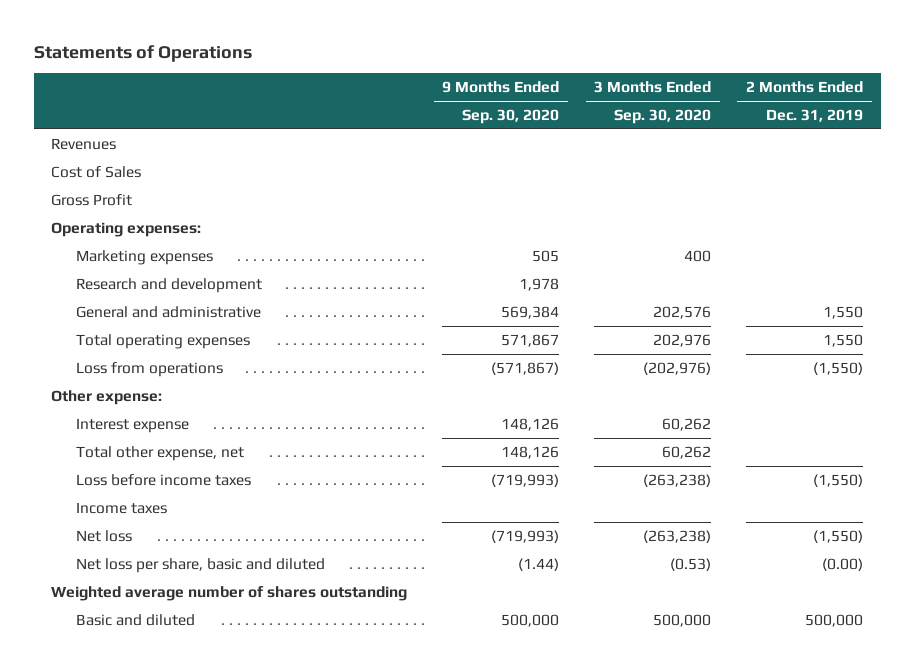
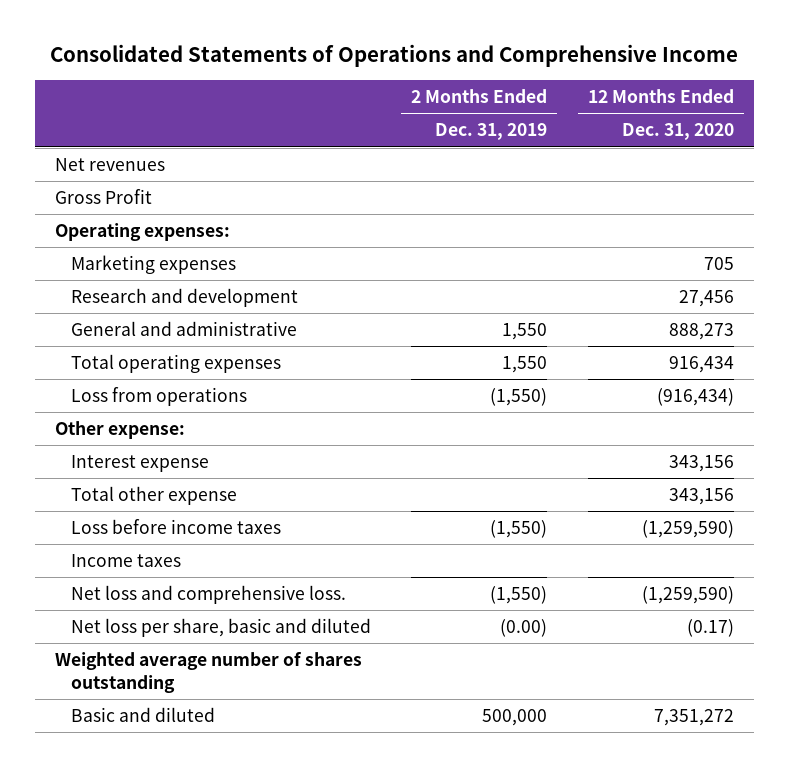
- Statements of Operations
+ Consolidated Statements of Operations and Comprehensive Income
- | 9 Months Ended Sep. 30, 2020 | 3 Months Ended Sep. 30, 2020 | 2 Months Ended Dec. 31, 2019
+ | 2 Months Ended Dec. 31, 2019 | 12 Months Ended Dec. 31, 2020
- Revenues
- Cost of Sales
+ Net revenues
- Total other expense, net | 148,126 | 60,262 |
+ Total other expense | | 343,156
- Net loss | (719,993) | (263,238) | (1,550)
+ Net loss and comprehensive loss. | (1,550) | (1,259,590)

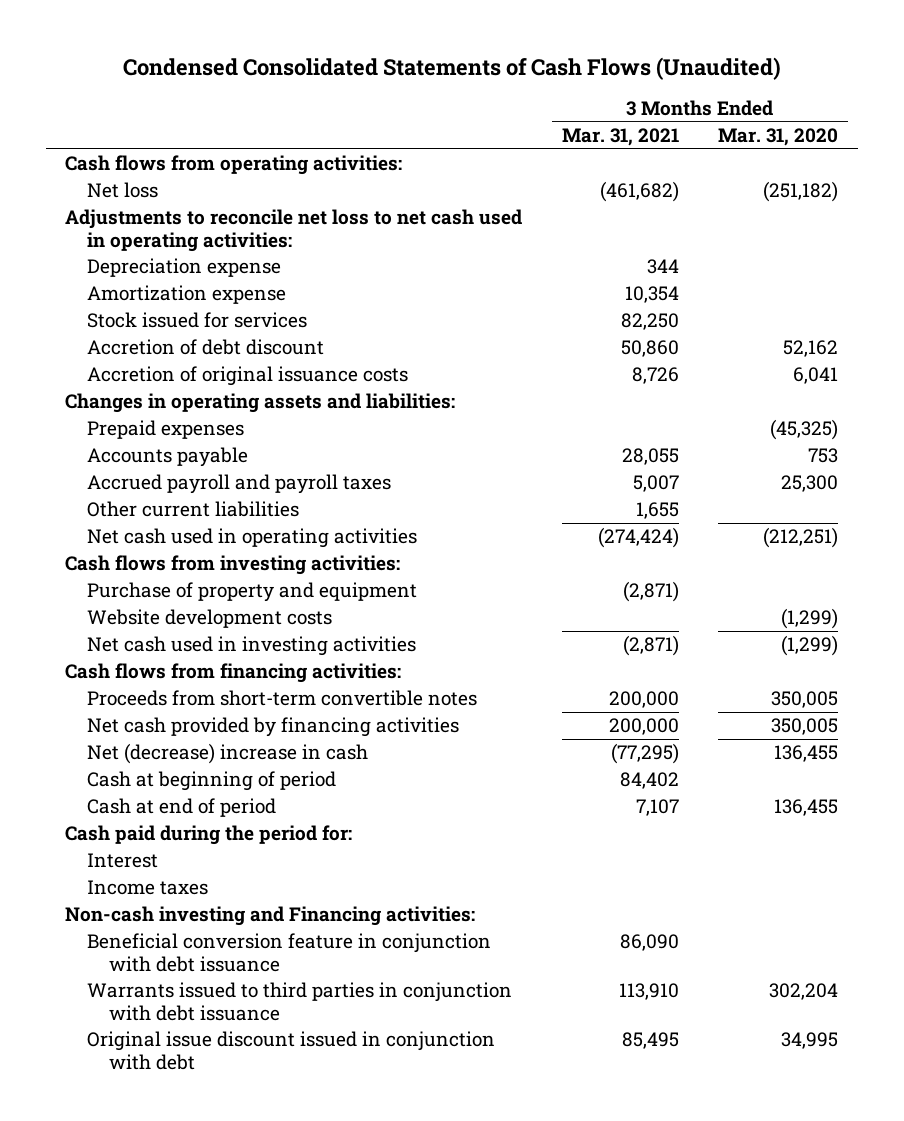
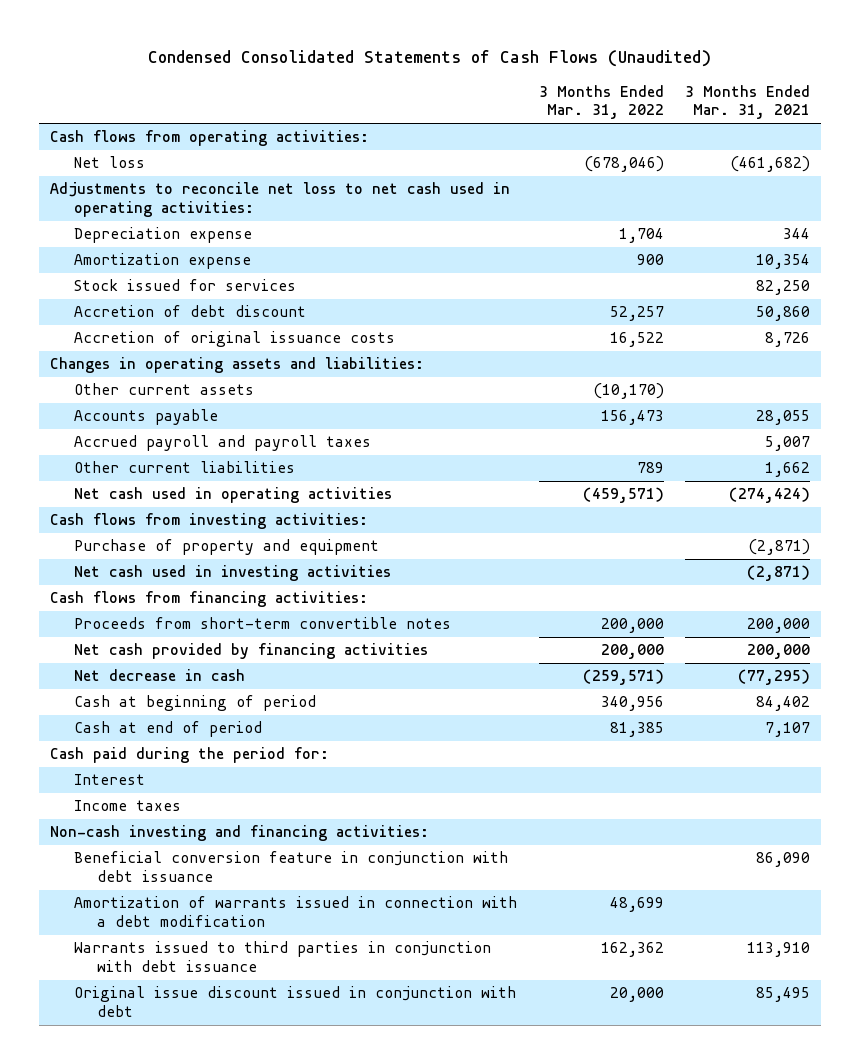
- | 3 Months Ended Mar. 31, 2021 | 3 Months Ended Mar. 31, 2020
+ | 3 Months Ended Mar. 31, 2022 | 3 Months Ended Mar. 31, 2021
- Prepaid expenses | | (45,325)
+ Other current assets | (10,170) |
- Other current liabilities | 1,655 |
+ Other current liabilities | 789 | 1,662
- Website development costs | | (1,299)
- Net (decrease) increase in cash | (77,295) | 136,455
+ Net decrease in cash | (259,571) | (77,295)
- Non-cash investing and Financing activities:
+ Non-cash investing and financing activities:
+ Amortization of warrants issued in connection with a debt modification | 48,699 |

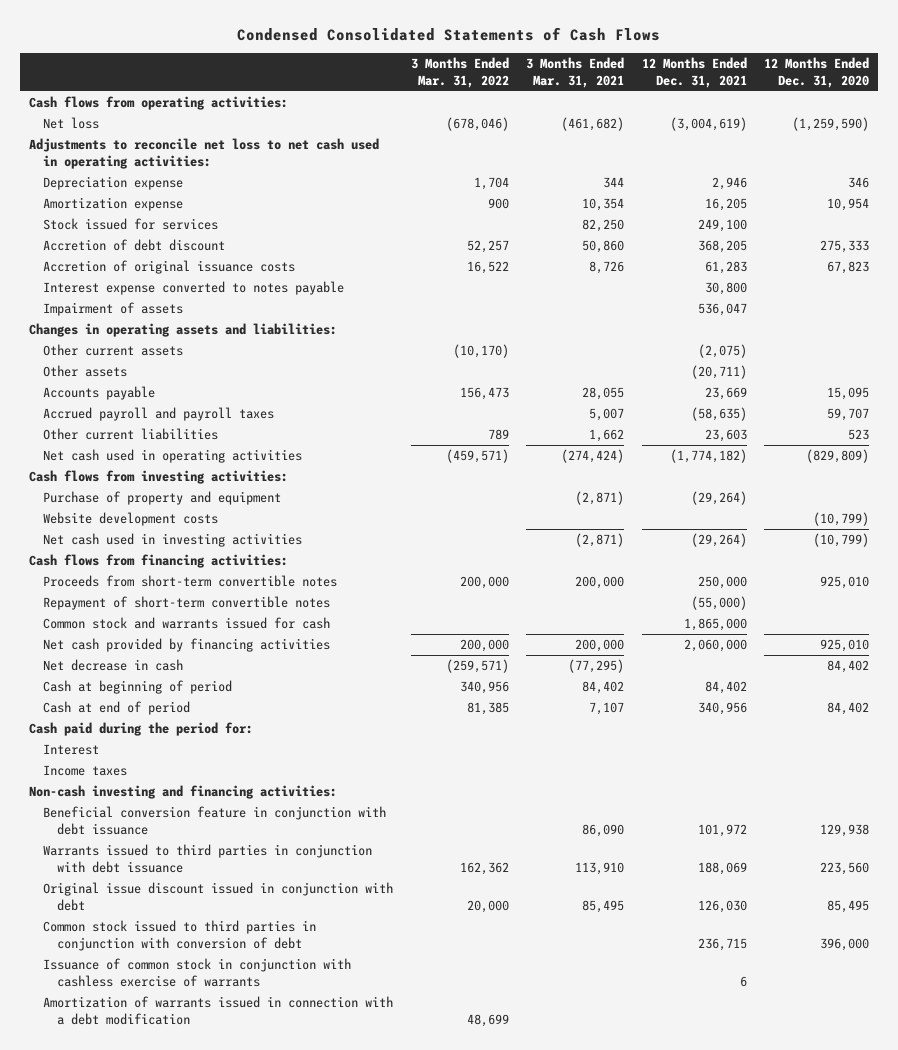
- Condensed Consolidated Statements of Cash Flows (Unaudited)
+ Condensed Consolidated Statements of Cash Flows
- | 3 Months Ended Mar. 31, 2022 | 3 Months Ended Mar. 31, 2021
+ | 3 Months Ended Mar. 31, 2022 | 3 Months Ended Mar. 31, 2021 | 12 Months Ended Dec. 31, 2021 | 12 Months Ended Dec. 31, 2020
+ Interest expense converted to notes payable | | | 30,800 |
+ Impairment of assets | | | 536,047 |
+ Other assets | | | (20,711) |
+ Website development costs | | | | (10,799)
+ Repayment of short-term convertible notes | | | (55,000) |
+ Common stock and warrants issued for cash | | | 1,865,000 |
+ Common stock issued to third parties in conjunction with conversion of debt | | | 236,715 | 396,000
+ Issuance of common stock in conjunction with cashless exercise of warrants | | | 6 |
moved down: Amortization of warrants issued in connection with a debt modification | 48,699 | | |

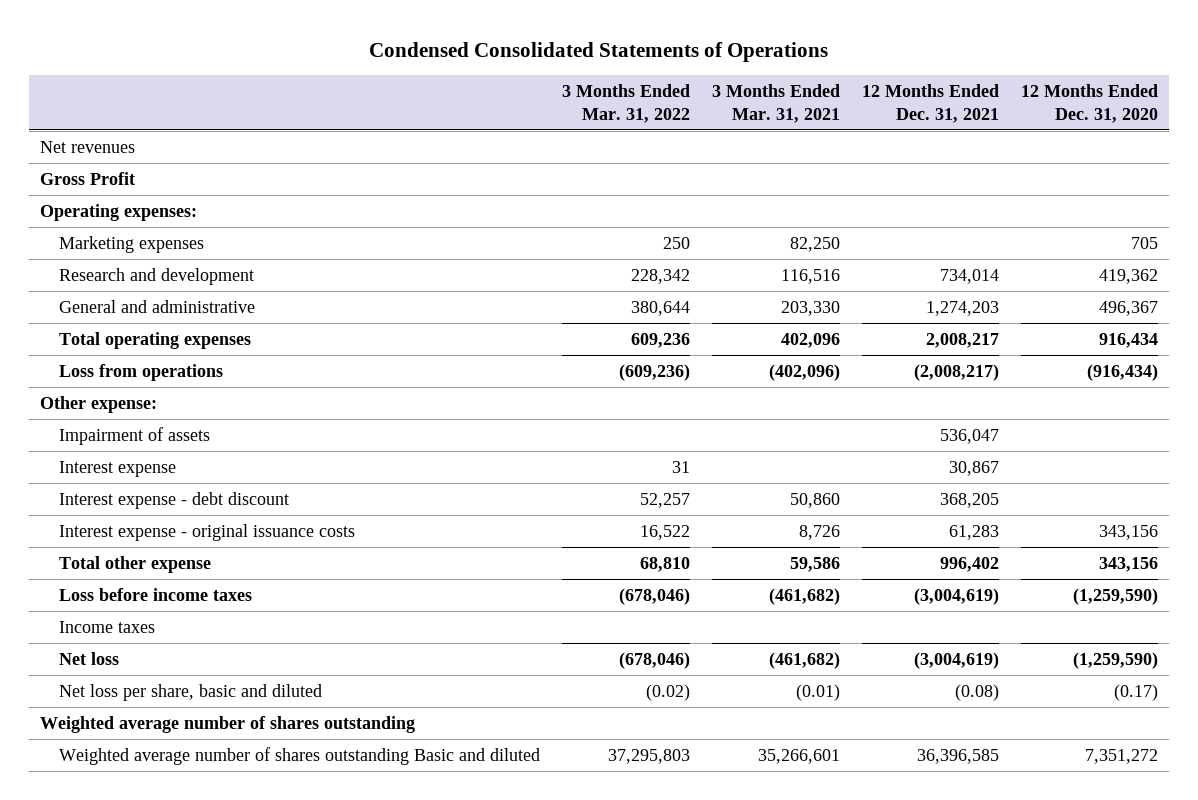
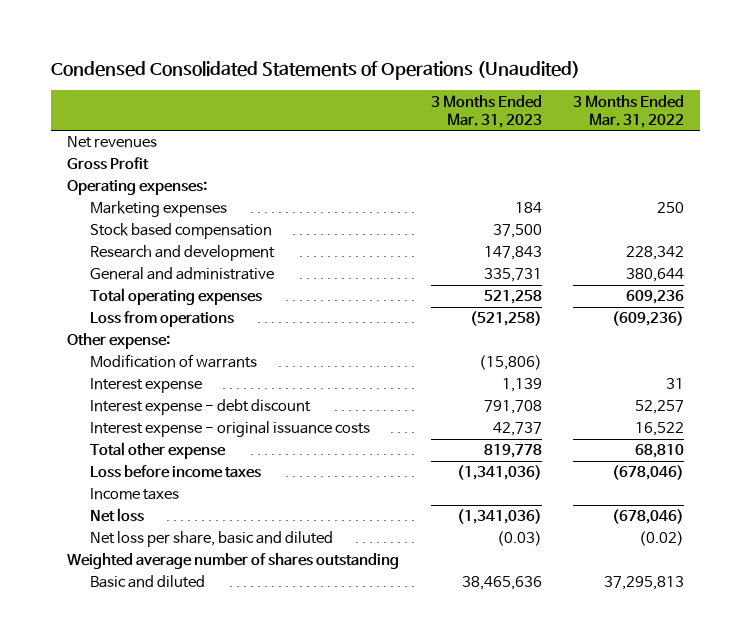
- Condensed Consolidated Statements of Operations
+ Condensed Consolidated Statements of Operations (Unaudited)
- | 3 Months Ended Mar. 31, 2022 | 3 Months Ended Mar. 31, 2021 | 12 Months Ended Dec. 31, 2021 | 12 Months Ended Dec. 31, 2020
+ | 3 Months Ended Mar. 31, 2023 | 3 Months Ended Mar. 31, 2022
+ Stock based compensation | 37,500 |
- Impairment of assets | | | 536,047 |
+ Modification of warrants | (15,806) |
- Weighted average number of shares outstanding Basic and diluted | 37,295,803 | 35,266,601 | 36,396,585 | 7,351,272
+ Basic and diluted | 38,465,636 | 37,295,813

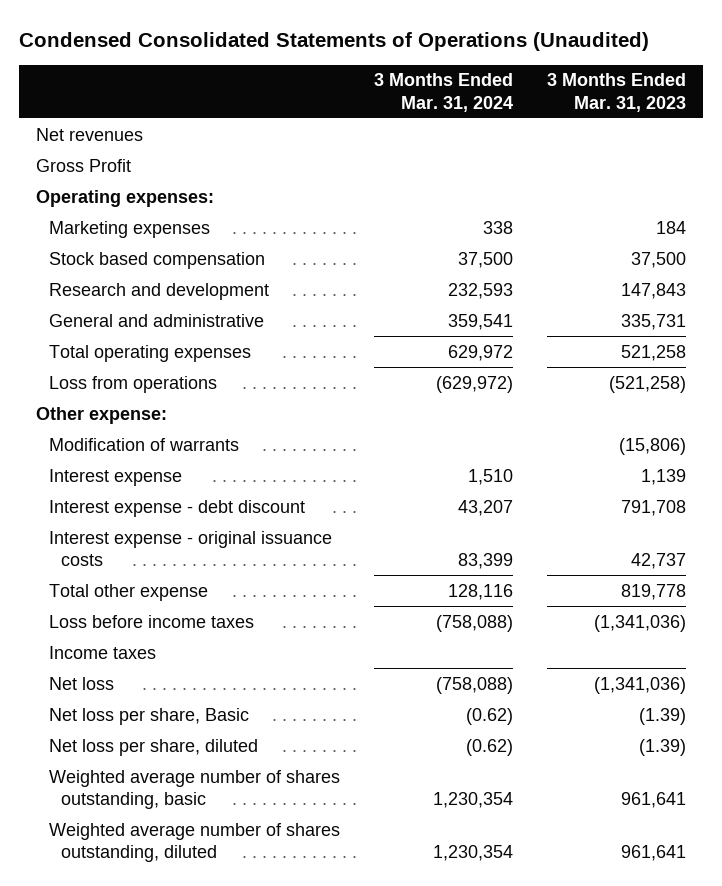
- | 3 Months Ended Mar. 31, 2023 | 3 Months Ended Mar. 31, 2022
+ | 3 Months Ended Mar. 31, 2024 | 3 Months Ended Mar. 31, 2023
- Net loss per share, basic and diluted | (0.03) | (0.02)
- Weighted average number of shares outstanding
- Basic and diluted | 38,465,636 | 37,295,813
+ Net loss per share, Basic | (0.62) | (1.39)
+ Net loss per share, diluted | (0.62) | (1.39)
+ Weighted average number of shares outstanding, basic | 1,230,354 | 961,641
+ Weighted average number of shares outstanding, diluted | 1,230,354 | 961,641

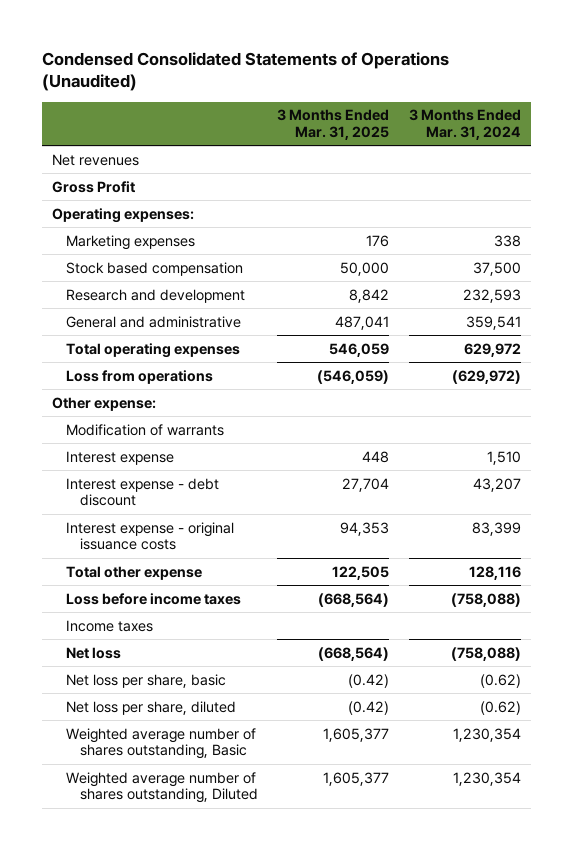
- | 3 Months Ended Mar. 31, 2024 | 3 Months Ended Mar. 31, 2023
+ | 3 Months Ended Mar. 31, 2025 | 3 Months Ended Mar. 31, 2024
- Net loss per share, Basic | (0.62) | (1.39)
+ Net loss per share, basic | (0.42) | (0.62)
- Weighted average number of shares outstanding, basic | 1,230,354 | 961,641
- Weighted average number of shares outstanding, diluted | 1,230,354 | 961,641
+ Weighted average number of shares outstanding, Basic | 1,605,377 | 1,230,354
+ Weighted average number of shares outstanding, Diluted | 1,605,377 | 1,230,354

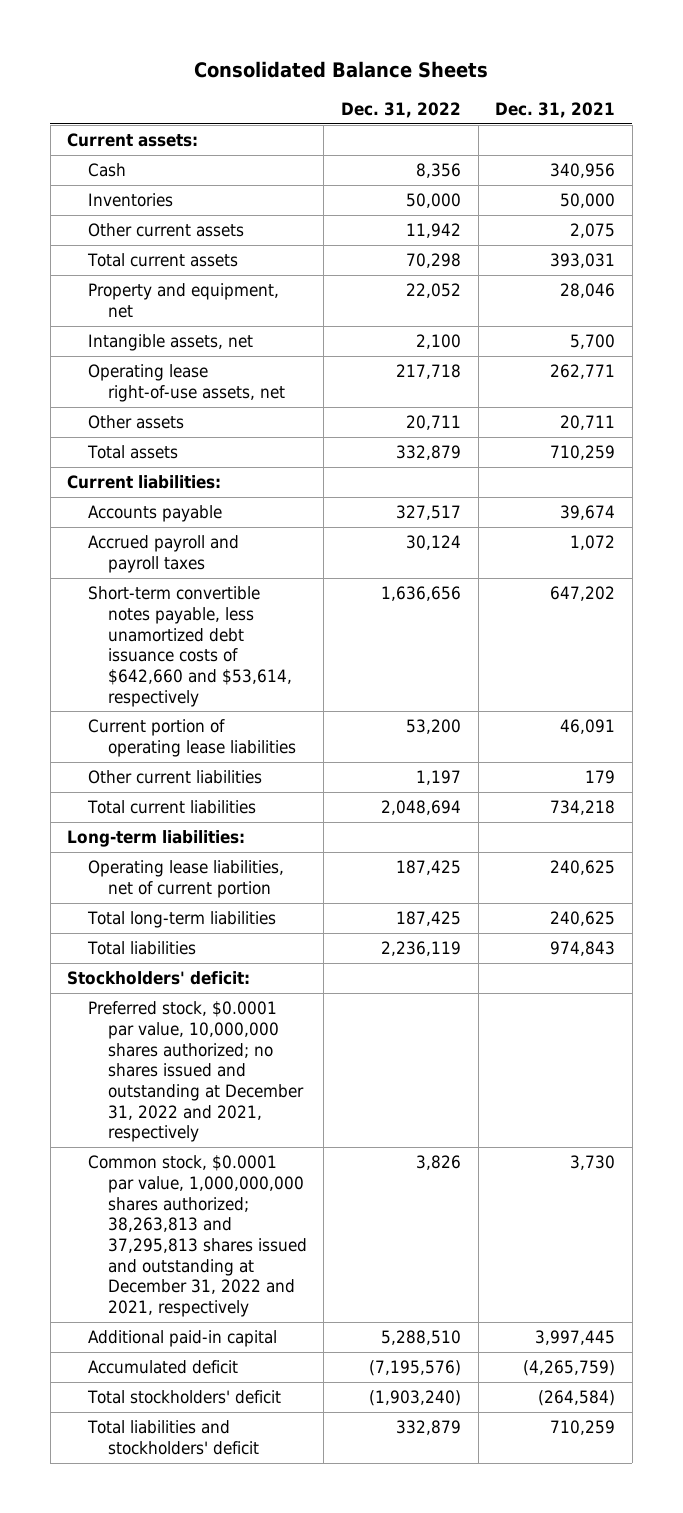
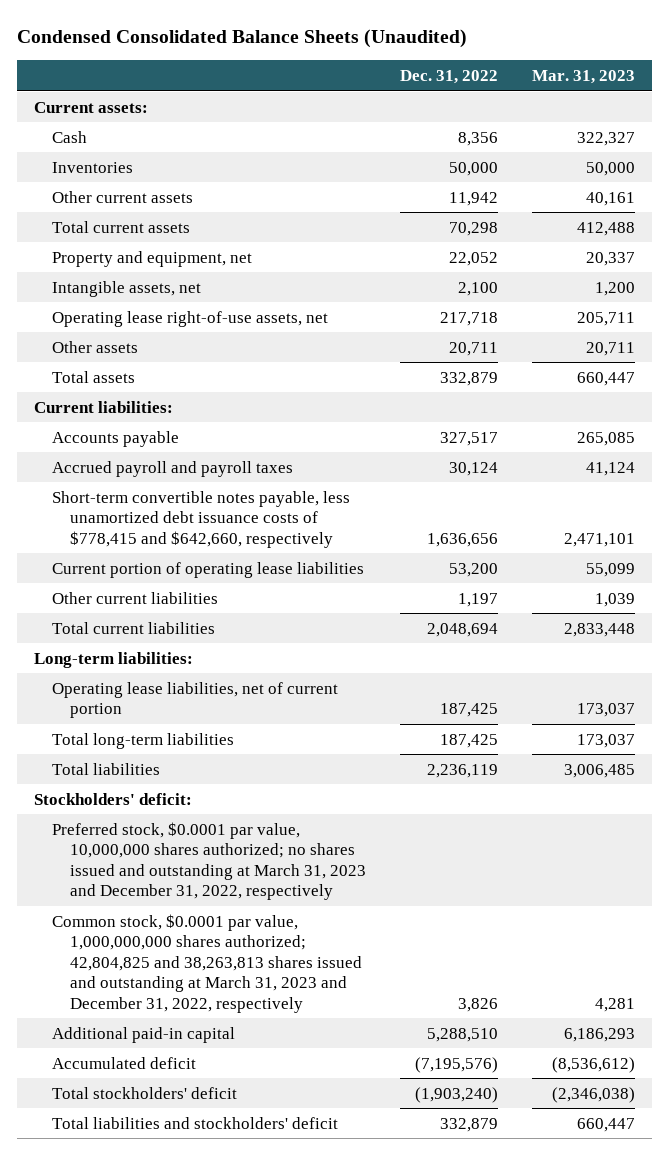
- Consolidated Balance Sheets
+ Condensed Consolidated Balance Sheets (Unaudited)
- | Dec. 31, 2022 | Dec. 31, 2021
+ | Dec. 31, 2022 | Mar. 31, 2023
- Short-term convertible notes payable, less unamortized debt issuance costs of $642,660 and $53,614, respectively | 1,636,656 | 647,202
+ Short-term convertible notes payable, less unamortized debt issuance costs of $778,415 and $642,660, respectively | 1,636,656 | 2,471,101
- Preferred stock, $0.0001 par value, 10,000,000 shares authorized; no shares issued and outstanding at December 31, 2022 and 2021, respectively
- Common stock, $0.0001 par value, 1,000,000,000 shares authorized; 38,263,813 and 37,295,813 shares issued and outstanding at December 31, 2022 and 2021, respectively | 3,826 | 3,730
+ Preferred stock, $0.0001 par value, 10,000,000 shares authorized; no shares issued and outstanding at March 31, 2023 and December 31, 2022, respectively
+ Common stock, $0.0001 par value, 1,000,000,000 shares authorized; 42,804,825 and 38,263,813 shares issued and outstanding at March 31, 2023 and December 31, 2022, respectively | 3,826 | 4,281

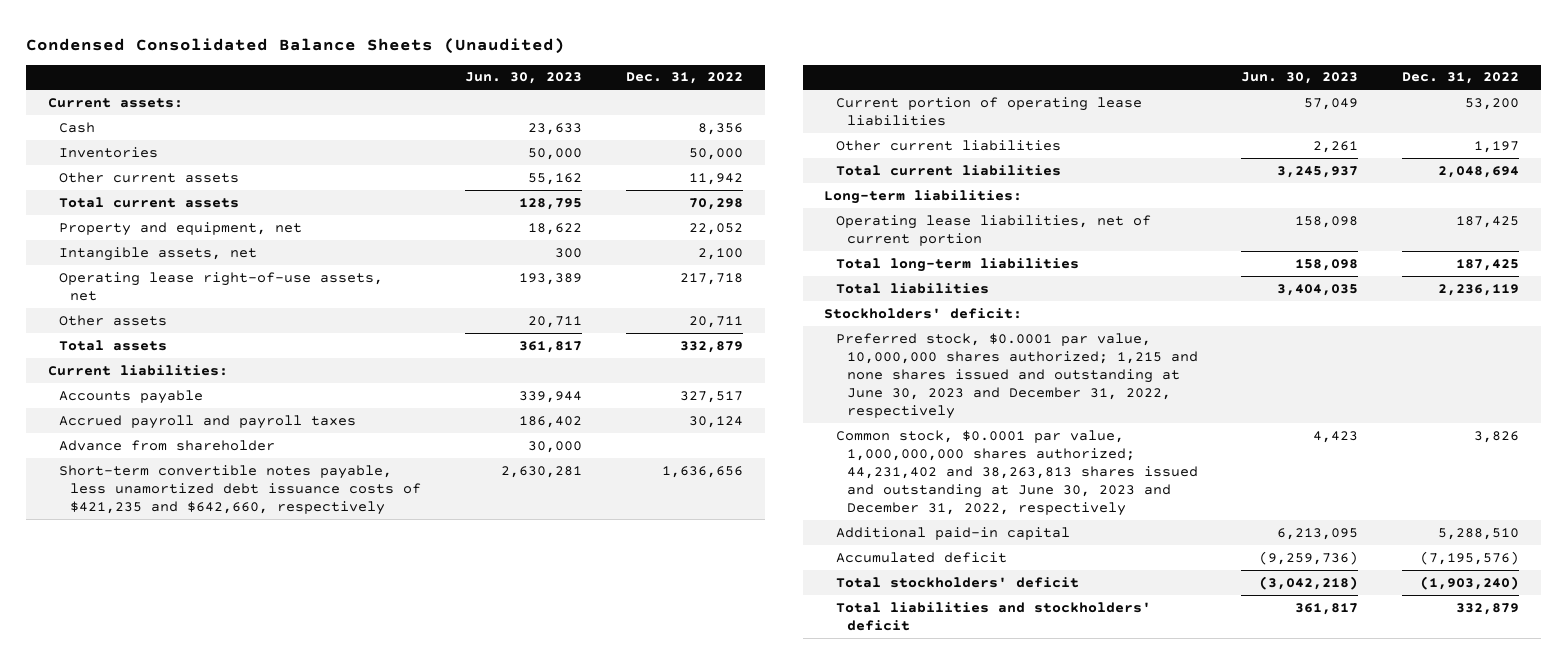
- | Dec. 31, 2022 | Mar. 31, 2023
+ | Jun. 30, 2023 | Dec. 31, 2022
- Short-term convertible notes payable, less unamortized debt issuance costs of $778,415 and $642,660, respectively | 1,636,656 | 2,471,101
+ Advance from shareholder | 30,000 |
+ Short-term convertible notes payable, less unamortized debt issuance costs of $421,235 and $642,660, respectively | 2,630,281 | 1,636,656
- Preferred stock, $0.0001 par value, 10,000,000 shares authorized; no shares issued and outstanding at March 31, 2023 and December 31, 2022, respectively
- Common stock, $0.0001 par value, 1,000,000,000 shares authorized; 42,804,825 and 38,263,813 shares issued and outstanding at March 31, 2023 and December 31, 2022, respectively | 3,826 | 4,281
+ Preferred stock, $0.0001 par value, 10,000,000 shares authorized; 1,215 and none shares issued and outstanding at June 30, 2023 and December 31, 2022, respectively
+ Common stock, $0.0001 par value, 1,000,000,000 shares authorized; 44,231,402 and 38,263,813 shares issued and outstanding at June 30, 2023 and December 31, 2022, respectively | 4,423 | 3,826

